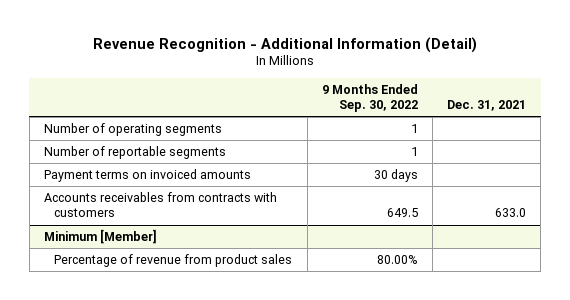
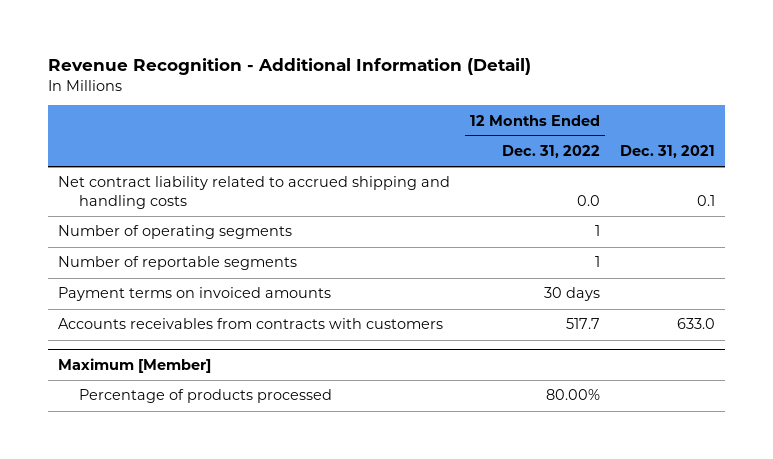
- | 9 Months Ended Sep. 30, 2022 | Dec. 31, 2021
+ | 12 Months Ended Dec. 31, 2022 | Dec. 31, 2021
+ Net contract liability related to accrued shipping and handling costs | 0.0 | 0.1
- Minimum [Member]
- Percentage of revenue from product sales | 80.00% |
+ Maximum [Member]
+ Percentage of products processed | 80.00% |

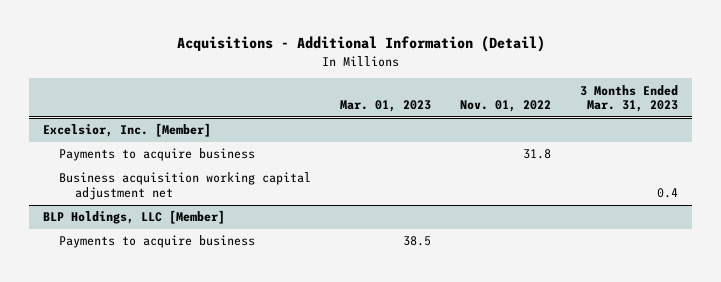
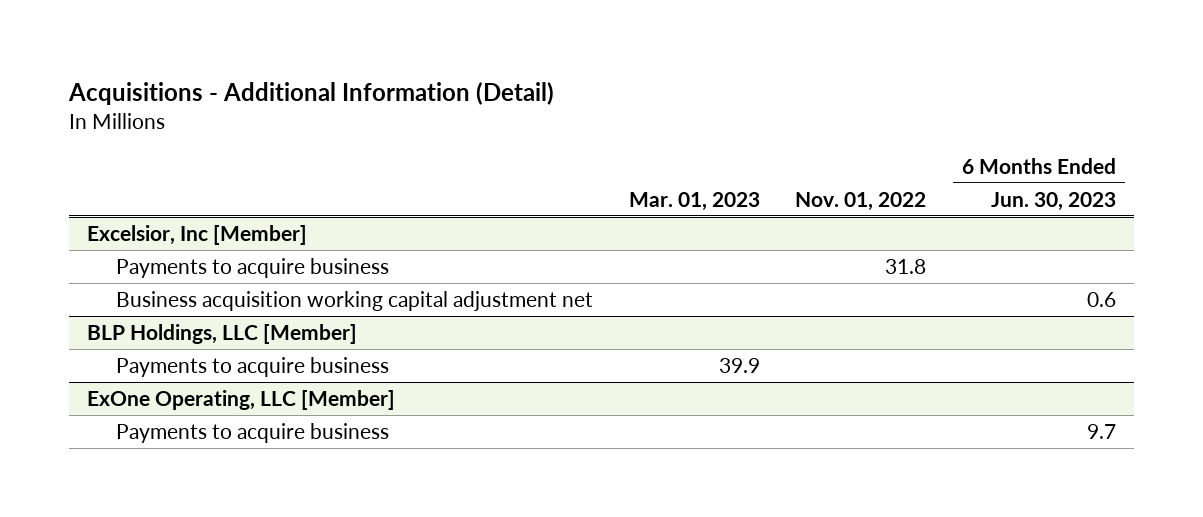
- | Mar. 01, 2023 | Nov. 01, 2022 | 3 Months Ended Mar. 31, 2023
+ | Mar. 01, 2023 | Nov. 01, 2022 | 6 Months Ended Jun. 30, 2023
- Excelsior, Inc. [Member]
+ Excelsior, Inc [Member]
@ BLP Holdings, LLC [Member]
- Payments to acquire business | 38.5 | |
+ Payments to acquire business | 39.9 | |
+ ExOne Operating, LLC [Member]
+ Payments to acquire business | | | 9.7

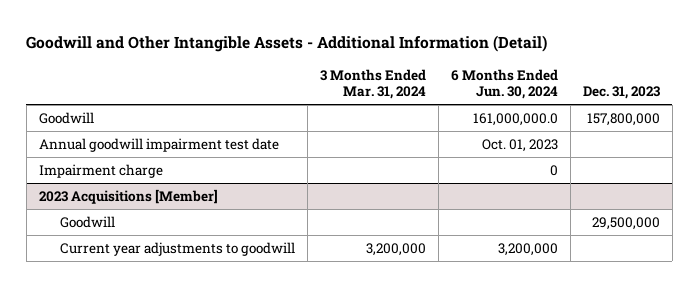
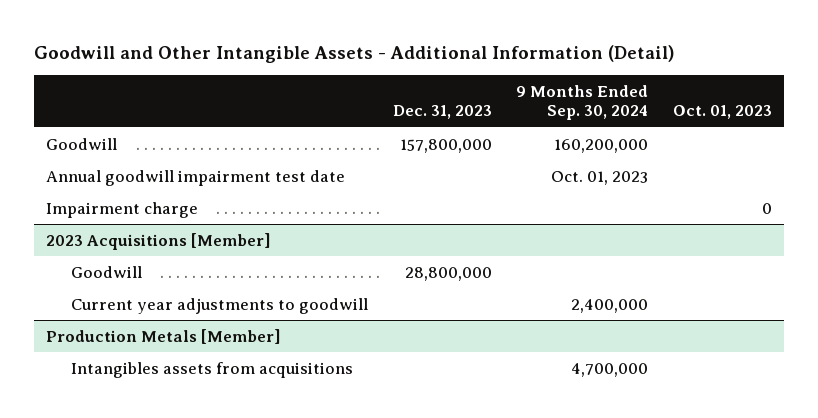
- | 3 Months Ended Mar. 31, 2024 | 6 Months Ended Jun. 30, 2024 | Dec. 31, 2023
+ | Dec. 31, 2023 | 9 Months Ended Sep. 30, 2024 | Oct. 01, 2023
@ 2023 Acquisitions [Member]
- Goodwill | | | 29,500,000
+ Goodwill | 28,800,000 | |
+ Production Metals [Member]
+ Intangibles assets from acquisitions | | 4,700,000 |

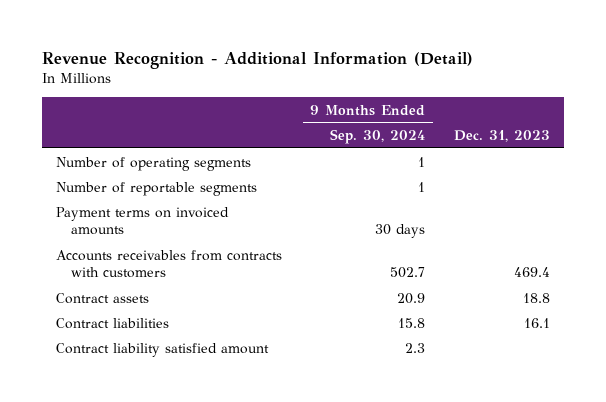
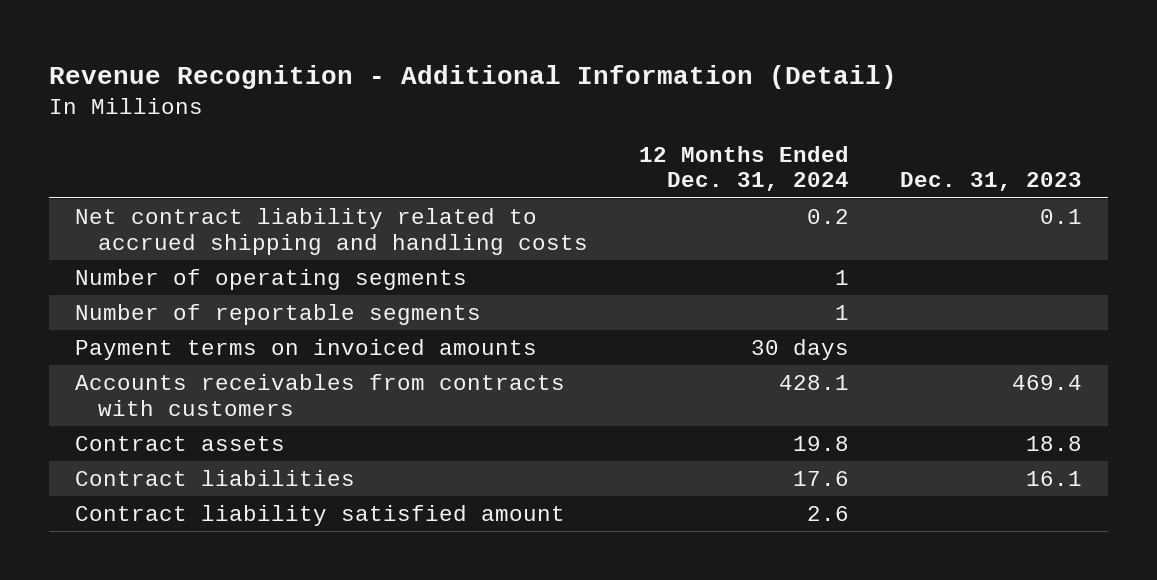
- | 9 Months Ended Sep. 30, 2024 | Dec. 31, 2023
+ | 12 Months Ended Dec. 31, 2024 | Dec. 31, 2023
+ Net contract liability related to accrued shipping and handling costs | 0.2 | 0.1

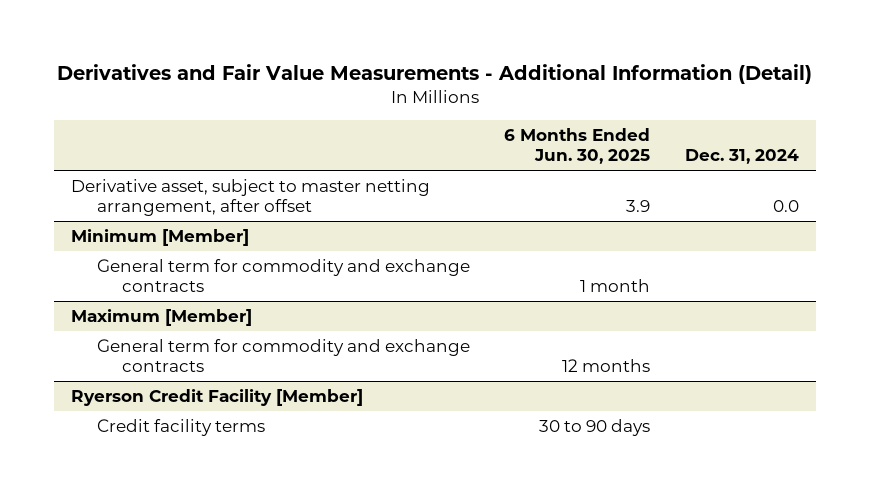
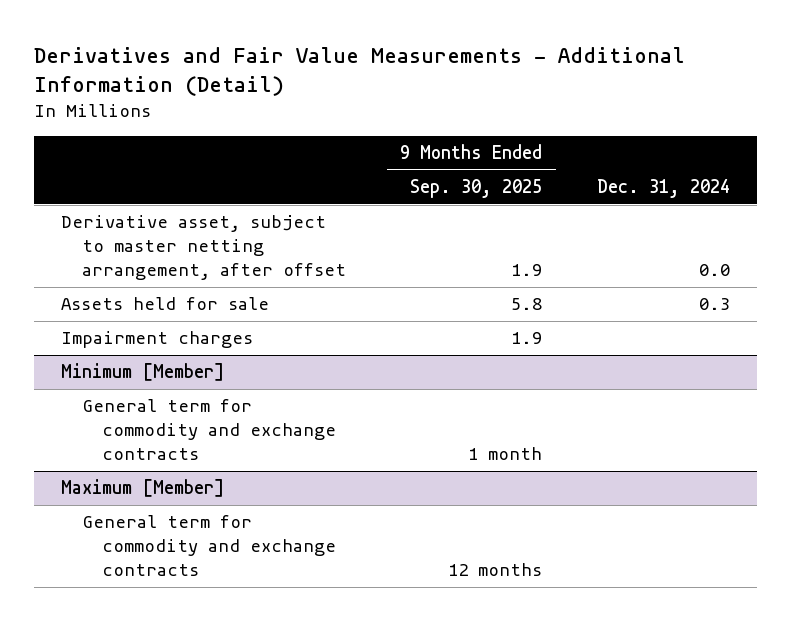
- | 6 Months Ended Jun. 30, 2025 | Dec. 31, 2024
+ | 9 Months Ended Sep. 30, 2025 | Dec. 31, 2024
+ Assets held for sale | 5.8 | 0.3
+ Impairment charges | 1.9 |
- Ryerson Credit Facility [Member]
- Credit facility terms | 30 to 90 days |

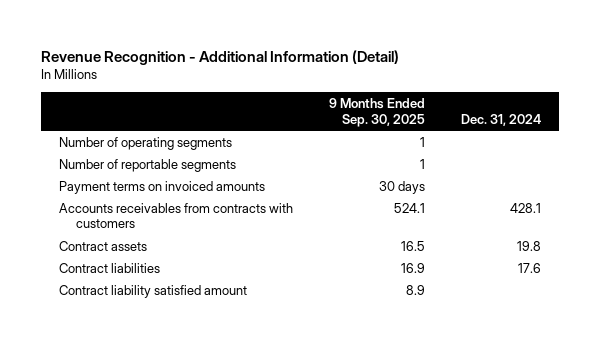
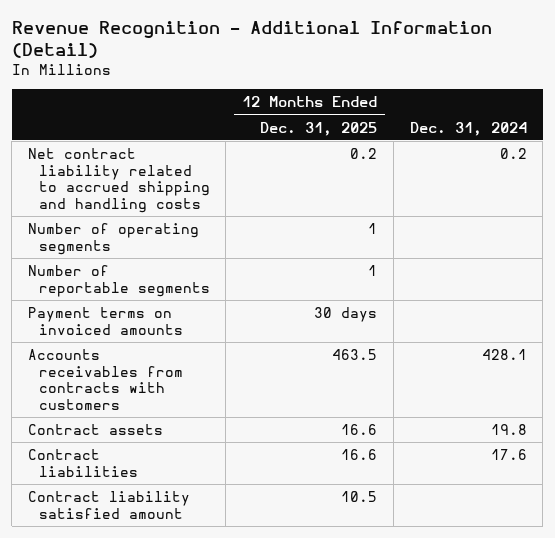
- | 9 Months Ended Sep. 30, 2025 | Dec. 31, 2024
+ | 12 Months Ended Dec. 31, 2025 | Dec. 31, 2024
+ Net contract liability related to accrued shipping and handling costs | 0.2 | 0.2

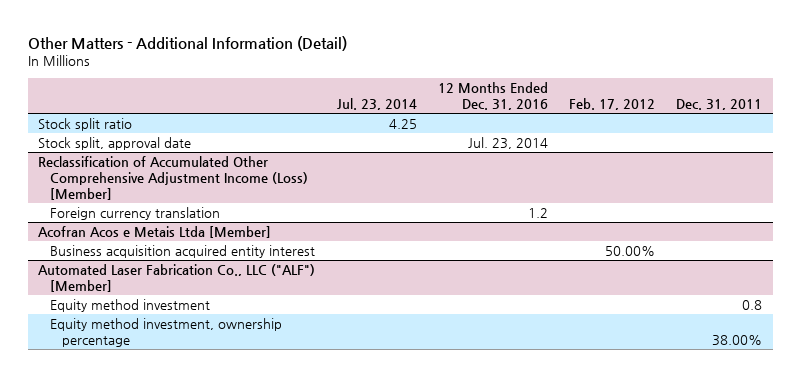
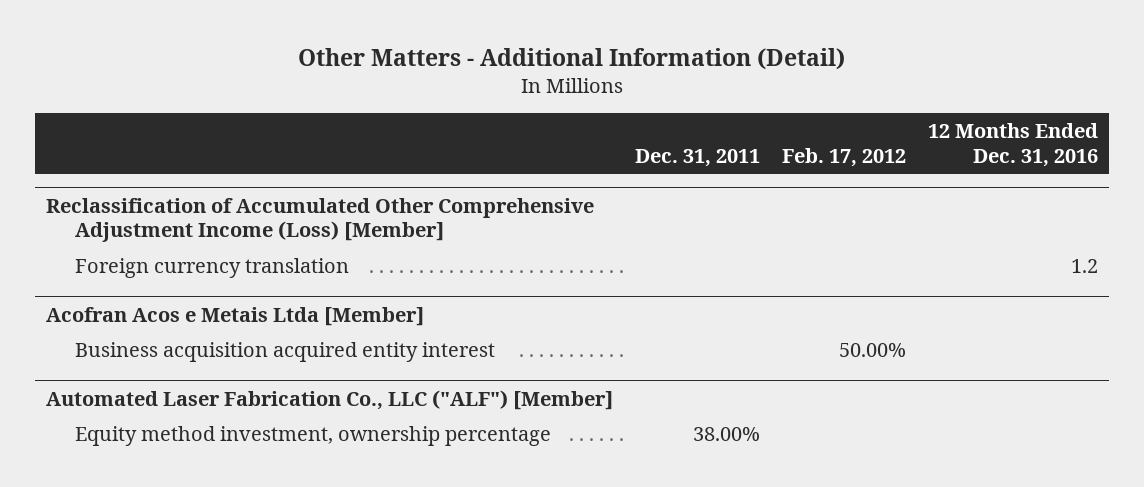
- | Jul. 23, 2014 | 12 Months Ended Dec. 31, 2016 | Feb. 17, 2012 | Dec. 31, 2011
+ | Dec. 31, 2011 | Feb. 17, 2012 | 12 Months Ended Dec. 31, 2016
- Stock split ratio | 4.25 | | |
- Stock split, approval date | | Jul. 23, 2014 | |
@ Automated Laser Fabrication Co., LLC ("ALF") [Member]
- Equity method investment | | | | 0.8

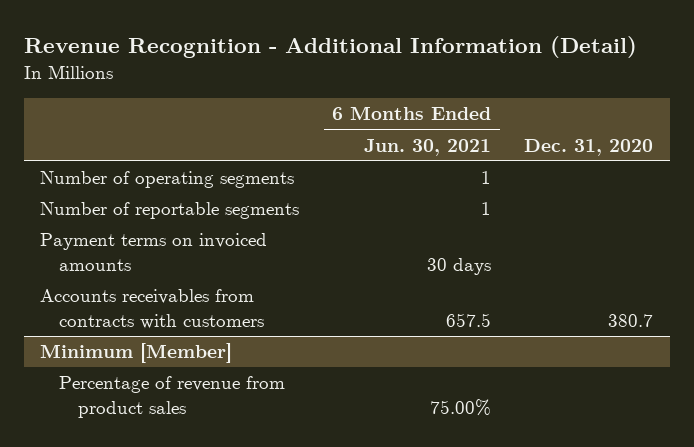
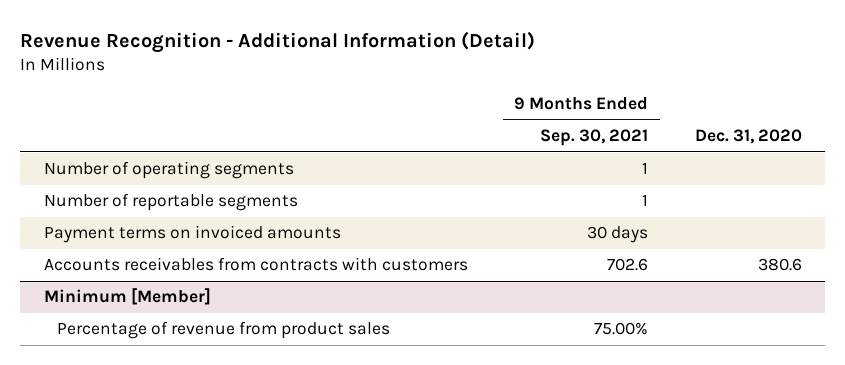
- | 6 Months Ended Jun. 30, 2021 | Dec. 31, 2020
+ | 9 Months Ended Sep. 30, 2021 | Dec. 31, 2020
- Accounts receivables from contracts with customers | 657.5 | 380.7
+ Accounts receivables from contracts with customers | 702.6 | 380.6

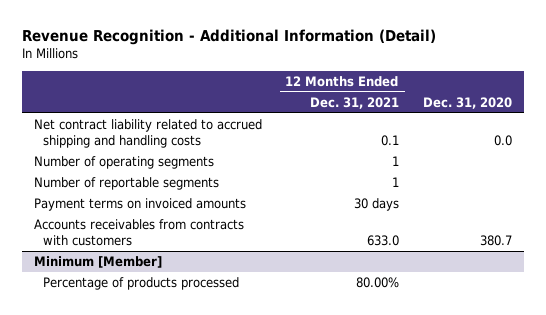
- | 9 Months Ended Sep. 30, 2021 | Dec. 31, 2020
+ | 12 Months Ended Dec. 31, 2021 | Dec. 31, 2020
+ Net contract liability related to accrued shipping and handling costs | 0.1 | 0.0
- Accounts receivables from contracts with customers | 702.6 | 380.6
+ Accounts receivables from contracts with customers | 633.0 | 380.7
@ Minimum [Member]
- Percentage of revenue from product sales | 75.00% |
+ Percentage of products processed | 80.00% |

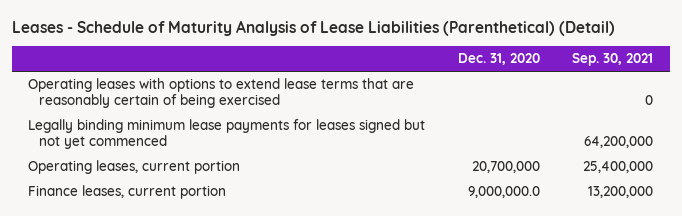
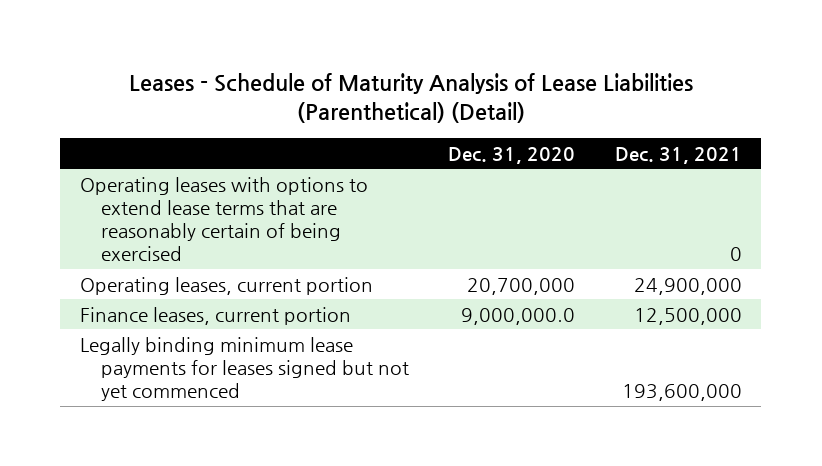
- | Dec. 31, 2020 | Sep. 30, 2021
+ | Dec. 31, 2020 | Dec. 31, 2021
moved down: Legally binding minimum lease payments for leases signed but not yet commenced | | 193,600,000

